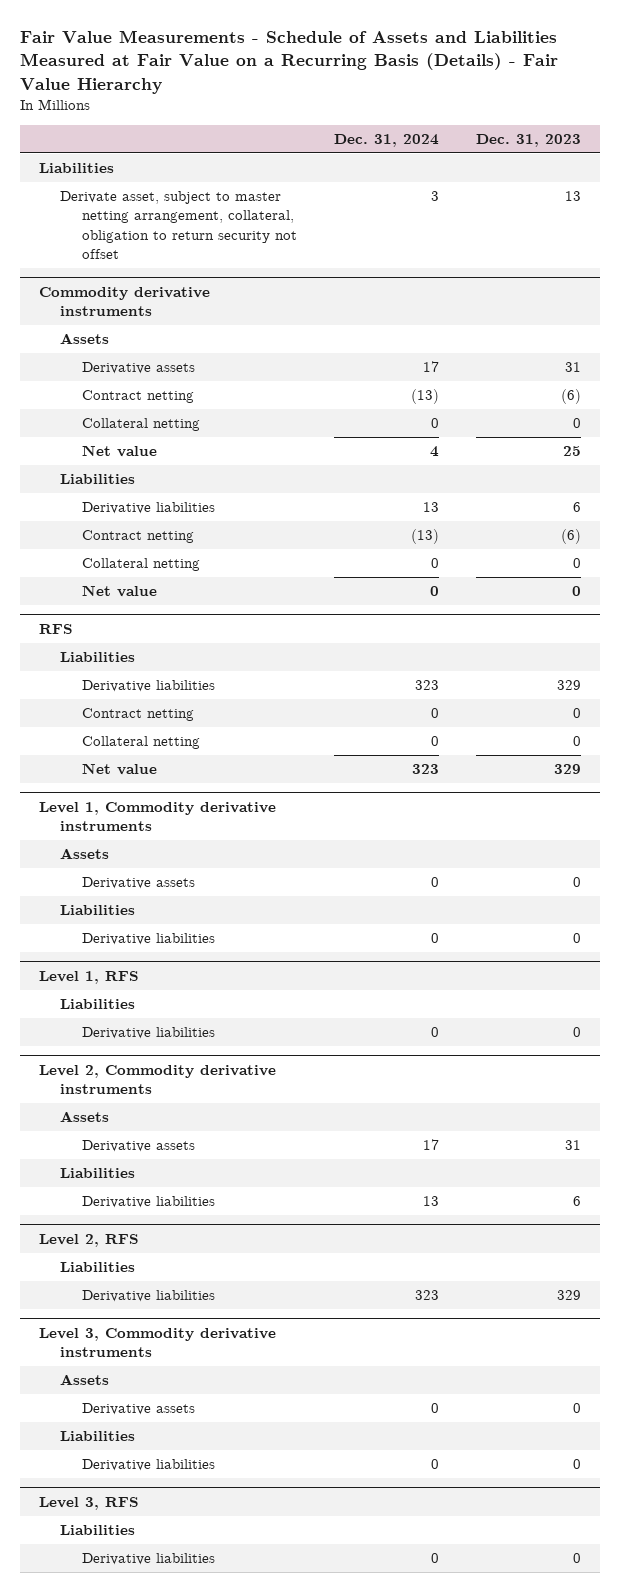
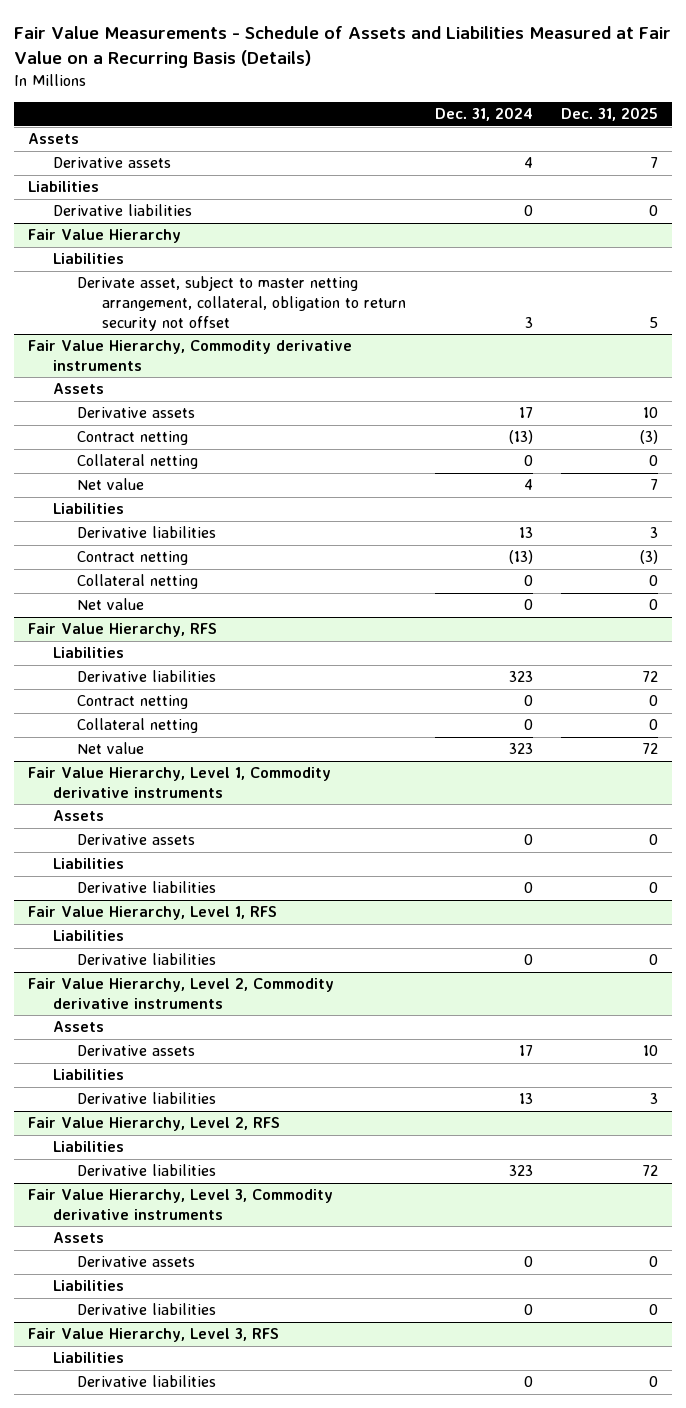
- Fair Value Measurements - Schedule of Assets and Liabilities Measured at Fair Value on a Recurring Basis (Details) - Fair Value Hierarchy
+ Fair Value Measurements - Schedule of Assets and Liabilities Measured at Fair Value on a Recurring Basis (Details)
- | Dec. 31, 2024 | Dec. 31, 2023
+ | Dec. 31, 2024 | Dec. 31, 2025
+ Assets
+ Derivative assets | 4 | 7
+ Derivative liabilities | 0 | 0
+ Fair Value Hierarchy
+ Liabilities
- Commodity derivative instruments
+ Fair Value Hierarchy, Commodity derivative instruments
- RFS
+ Fair Value Hierarchy, RFS
- Level 1, Commodity derivative instruments
+ Fair Value Hierarchy, Level 1, Commodity derivative instruments
- Level 1, RFS
+ Fair Value Hierarchy, Level 1, RFS
- Level 2, Commodity derivative instruments
+ Fair Value Hierarchy, Level 2, Commodity derivative instruments
- Level 2, RFS
+ Fair Value Hierarchy, Level 2, RFS
- Level 3, Commodity derivative instruments
+ Fair Value Hierarchy, Level 3, Commodity derivative instruments
- Level 3, RFS
+ Fair Value Hierarchy, Level 3, RFS

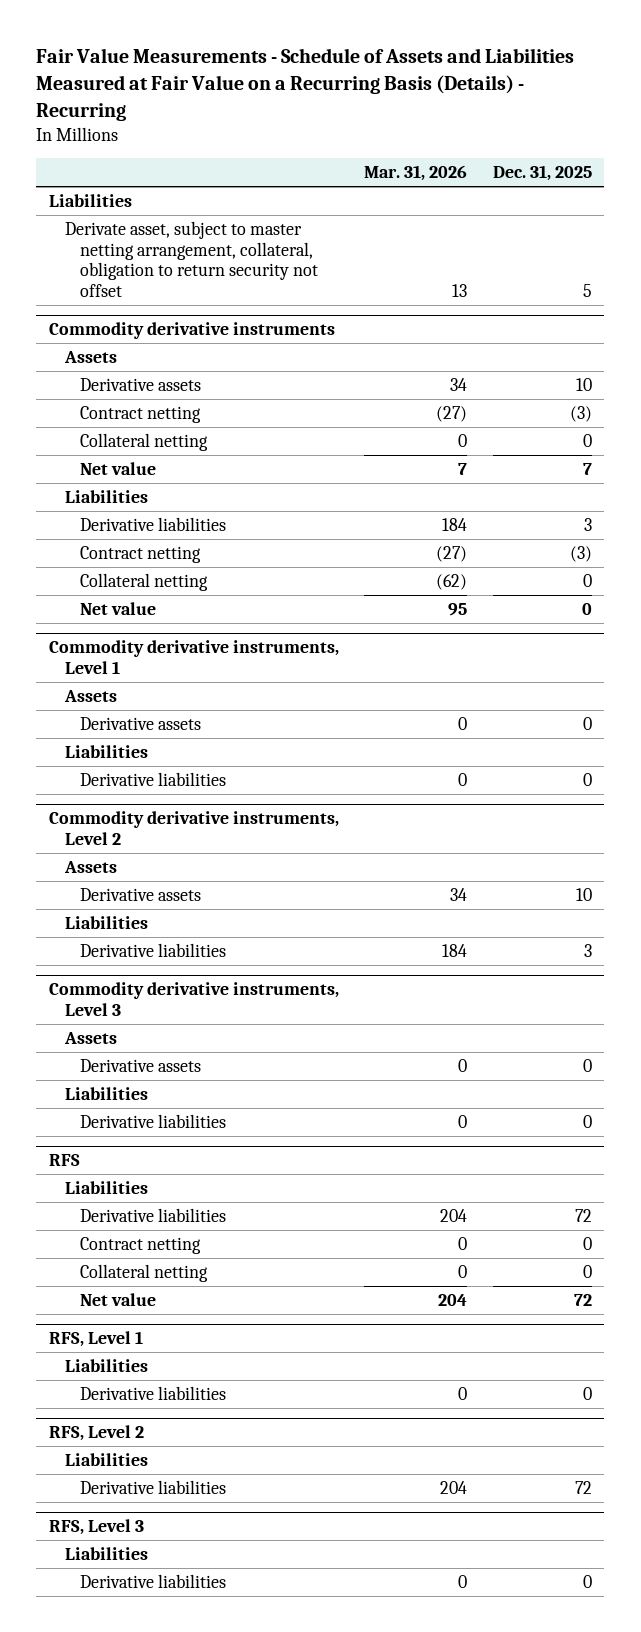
- Fair Value Measurements - Schedule of Assets and Liabilities Measured at Fair Value on a Recurring Basis (Details)
+ Fair Value Measurements - Schedule of Assets and Liabilities Measured at Fair Value on a Recurring Basis (Details) - Recurring
- | Dec. 31, 2024 | Dec. 31, 2025
+ | Mar. 31, 2026 | Dec. 31, 2025
- Assets
- Derivative assets | 4 | 7
- Derivative liabilities | 0 | 0
- Fair Value Hierarchy
- Liabilities
- Fair Value Hierarchy, Commodity derivative instruments
+ Commodity derivative instruments
- Fair Value Hierarchy, RFS
- Liabilities
- Derivative liabilities | 323 | 72
- Contract netting | 0 | 0
- Collateral netting | 0 | 0
- Net value | 323 | 72
- Fair Value Hierarchy, Level 1, Commodity derivative instruments
+ Commodity derivative instruments, Level 1
- Fair Value Hierarchy, Level 1, RFS
- Liabilities
- Derivative liabilities | 0 | 0
- Fair Value Hierarchy, Level 2, Commodity derivative instruments
+ Commodity derivative instruments, Level 2
- Fair Value Hierarchy, Level 2, RFS
- Liabilities
- Derivative liabilities | 323 | 72
- Fair Value Hierarchy, Level 3, Commodity derivative instruments
+ Commodity derivative instruments, Level 3
- Fair Value Hierarchy, Level 3, RFS
+ RFS
+ Derivative liabilities | 204 | 72
+ Contract netting | 0 | 0
+ Collateral netting | 0 | 0
+ Net value | 204 | 72
+ RFS, Level 1
+ Liabilities
+ RFS, Level 2
+ Liabilities
+ Derivative liabilities | 204 | 72
+ RFS, Level 3
+ Liabilities
+ Derivative liabilities | 0 | 0

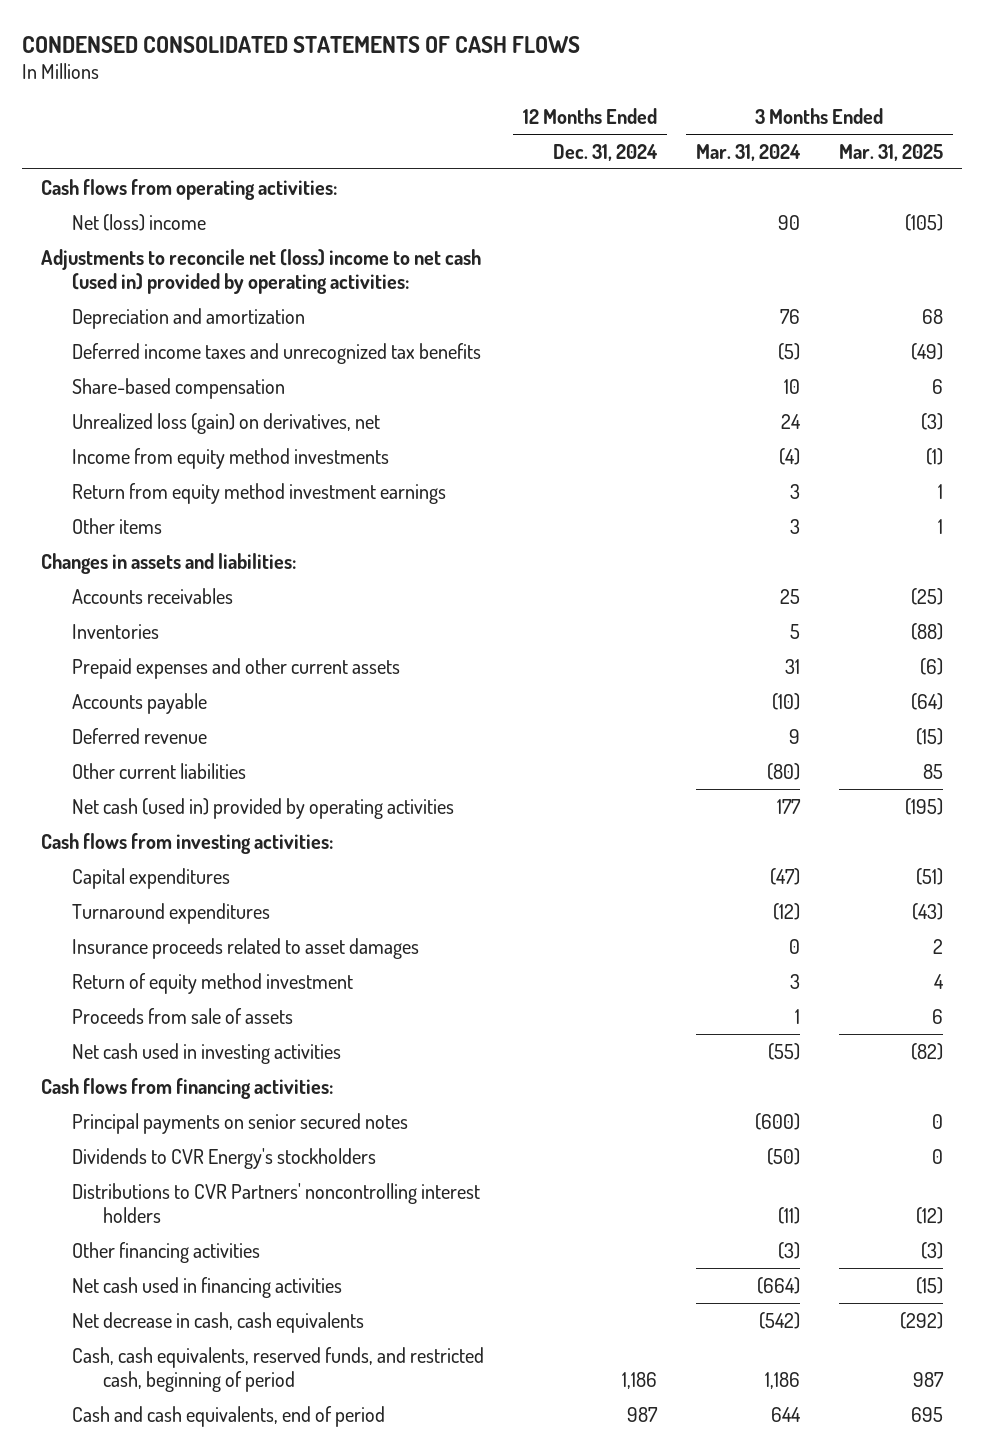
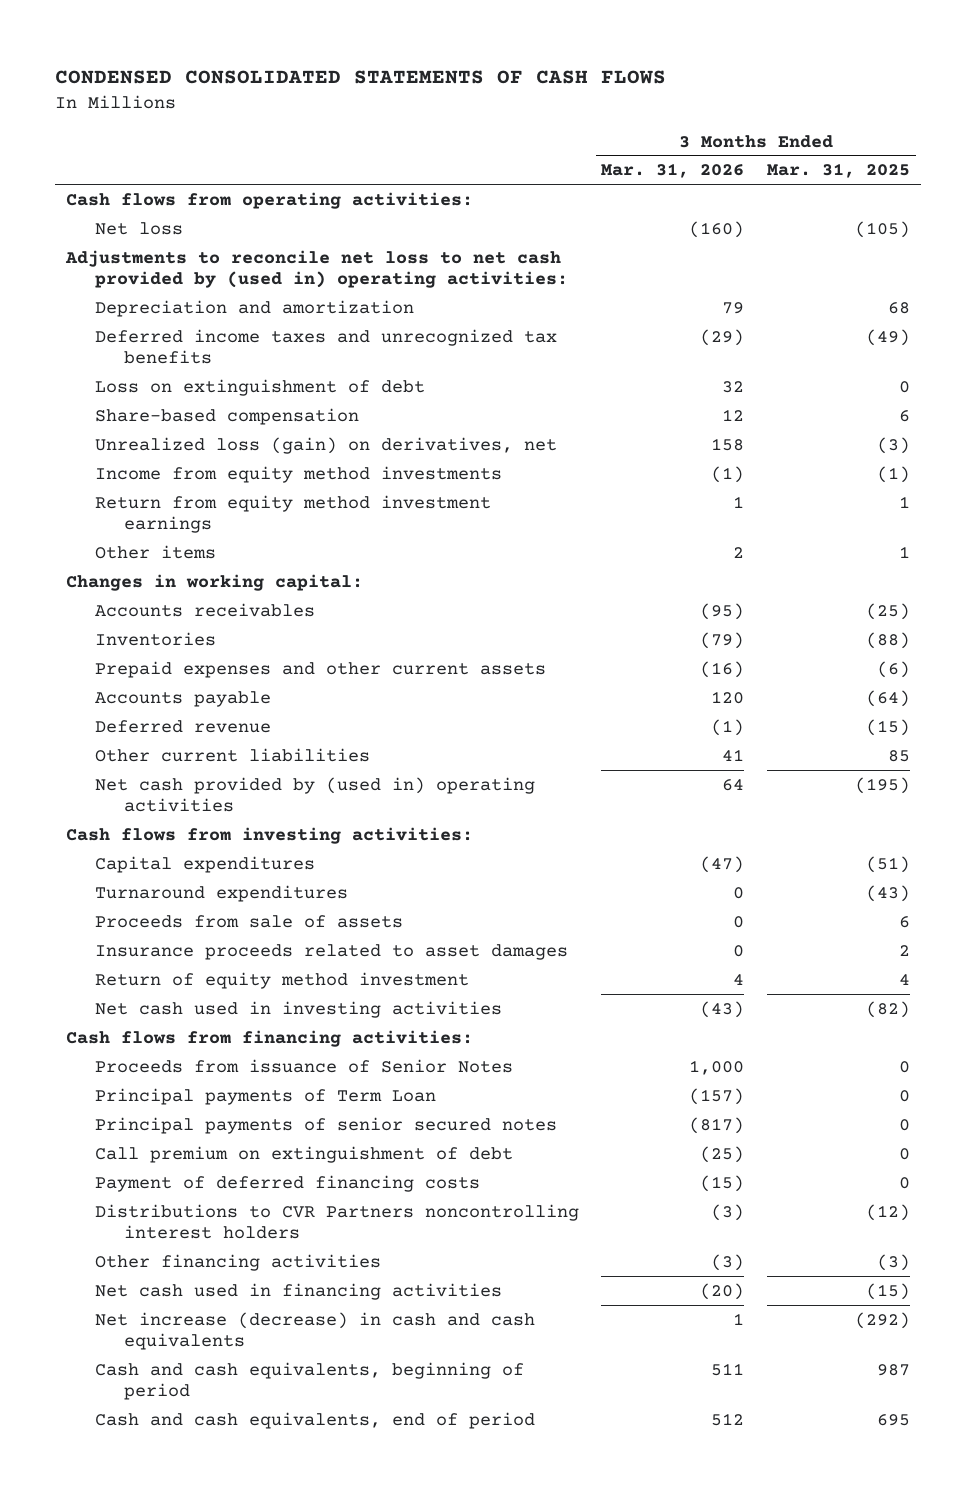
- | 12 Months Ended Dec. 31, 2024 | 3 Months Ended Mar. 31, 2024 | 3 Months Ended Mar. 31, 2025
+ | 3 Months Ended Mar. 31, 2026 | 3 Months Ended Mar. 31, 2025
- Net (loss) income | | 90 | (105)
- Adjustments to reconcile net (loss) income to net cash (used in) provided by operating activities:
+ Net loss | (160) | (105)
+ Adjustments to reconcile net loss to net cash provided by (used in) operating activities:
+ Loss on extinguishment of debt | 32 | 0
- Changes in assets and liabilities:
+ Changes in working capital:
- Net cash (used in) provided by operating activities | | 177 | (195)
+ Net cash provided by (used in) operating activities | 64 | (195)
moved up: Proceeds from sale of assets | 0 | 6
- Principal payments on senior secured notes | | (600) | 0
- Dividends to CVR Energy's stockholders | | (50) | 0
- Distributions to CVR Partners' noncontrolling interest holders | | (11) | (12)
+ Proceeds from issuance of Senior Notes | 1,000 | 0
+ Principal payments of Term Loan | (157) | 0
+ Principal payments of senior secured notes | (817) | 0
+ Call premium on extinguishment of debt | (25) | 0
+ Payment of deferred financing costs | (15) | 0
+ Distributions to CVR Partners noncontrolling interest holders | (3) | (12)
- Net decrease in cash, cash equivalents | | (542) | (292)
- Cash, cash equivalents, reserved funds, and restricted cash, beginning of period | 1,186 | 1,186 | 987
+ Net increase (decrease) in cash and cash equivalents | 1 | (292)
+ Cash and cash equivalents, beginning of period | 511 | 987

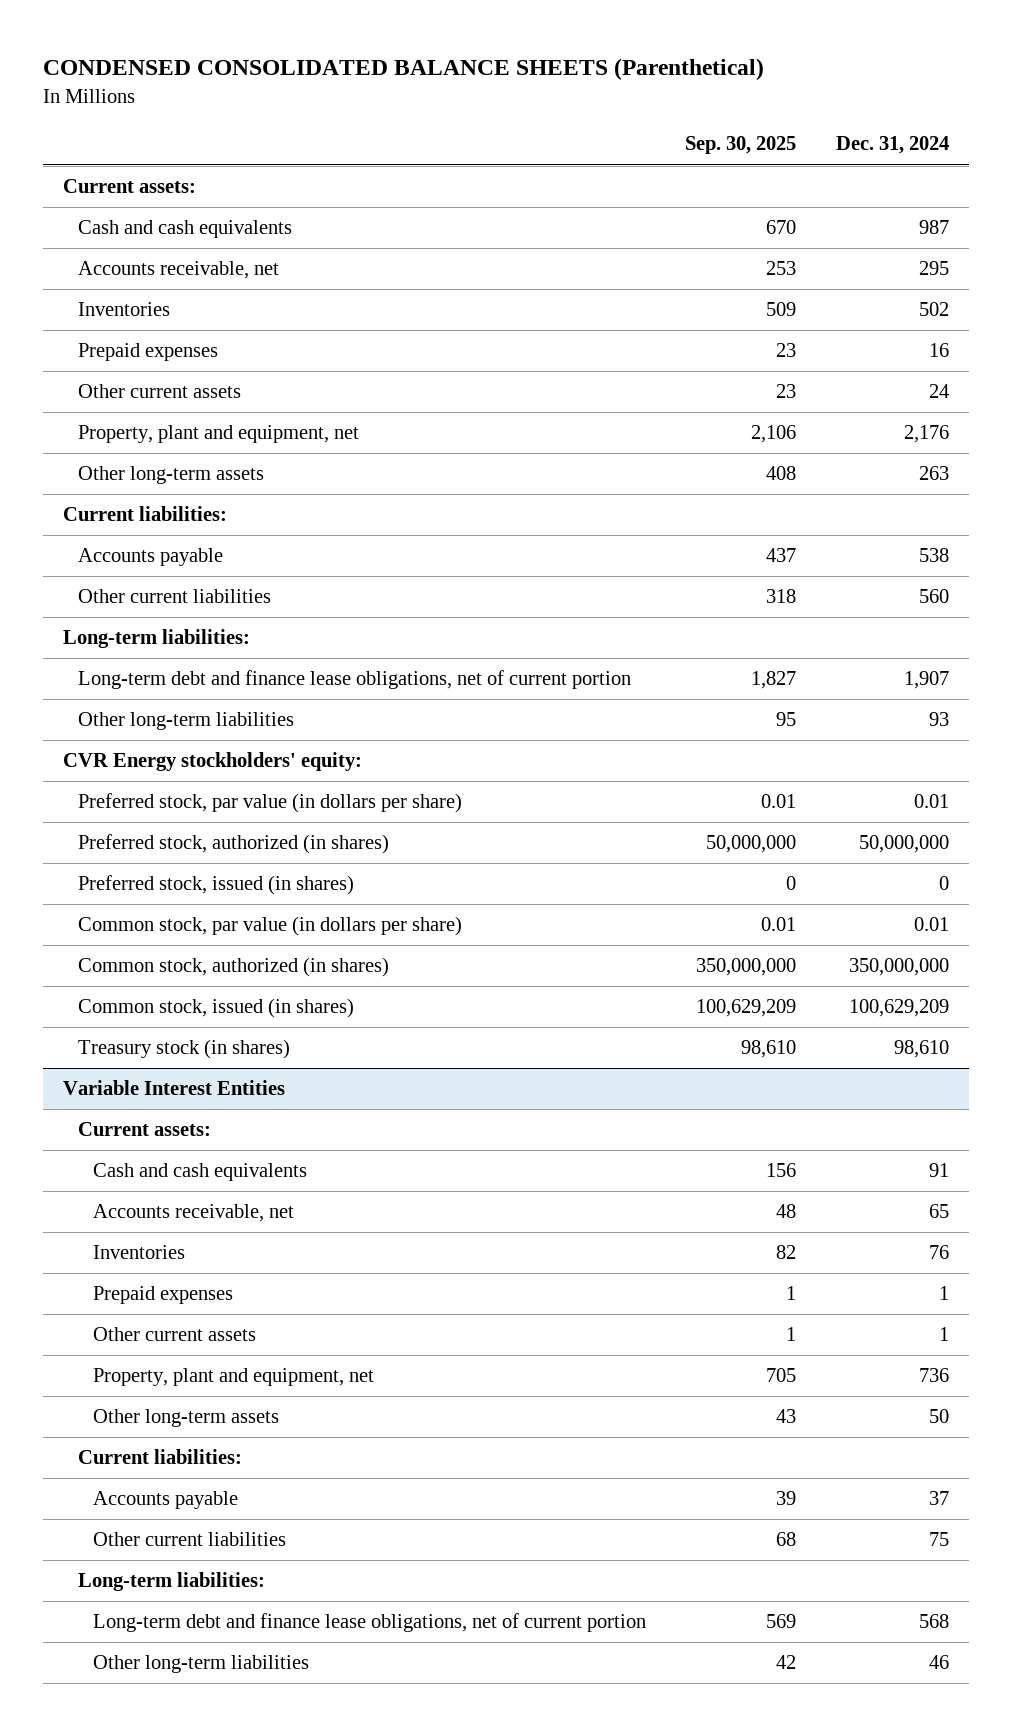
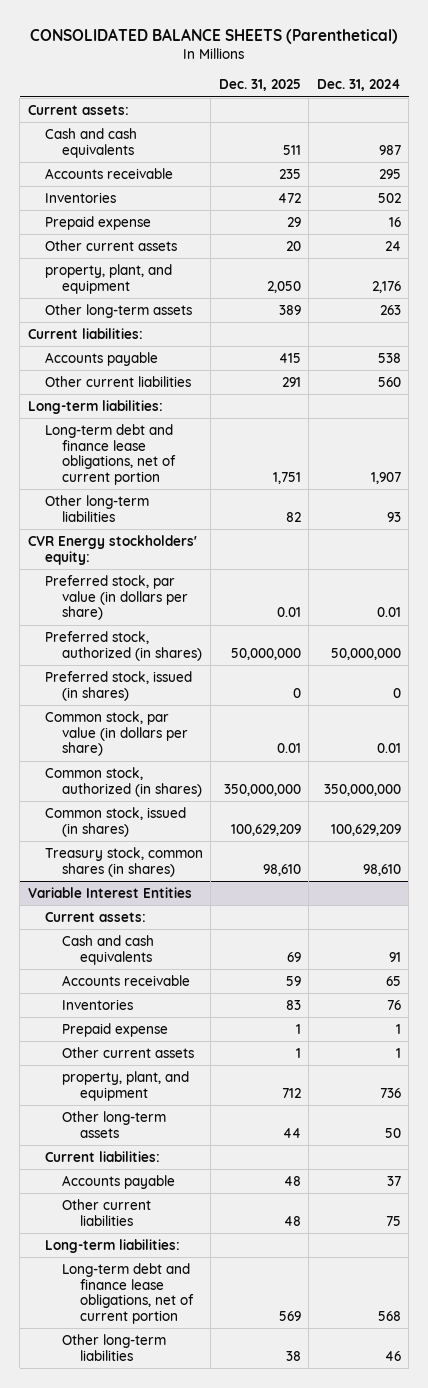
- CONDENSED CONSOLIDATED BALANCE SHEETS (Parenthetical)
+ CONSOLIDATED BALANCE SHEETS (Parenthetical)
- | Sep. 30, 2025 | Dec. 31, 2024
+ | Dec. 31, 2025 | Dec. 31, 2024
- Accounts receivable, net | 253 | 295
+ Accounts receivable | 235 | 295
- Prepaid expenses | 23 | 16
+ Prepaid expense | 29 | 16
- Property, plant and equipment, net | 2,106 | 2,176
+ property, plant, and equipment | 2,050 | 2,176
- Treasury stock (in shares) | 98,610 | 98,610
+ Treasury stock, common shares (in shares) | 98,610 | 98,610
@ Variable Interest Entities
- Accounts receivable, net | 48 | 65
+ Accounts receivable | 59 | 65
- Prepaid expenses | 1 | 1
+ Prepaid expense | 1 | 1
- Property, plant and equipment, net | 705 | 736
+ property, plant, and equipment | 712 | 736

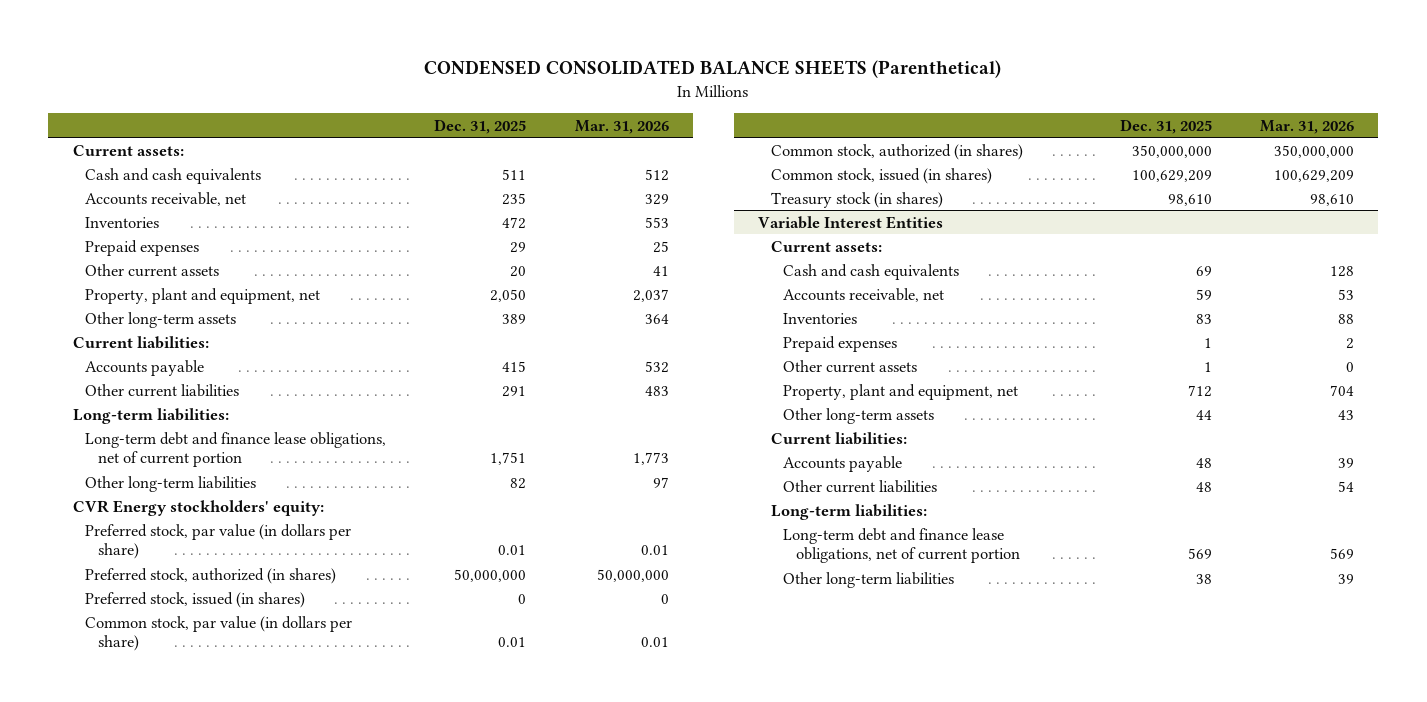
- CONSOLIDATED BALANCE SHEETS (Parenthetical)
+ CONDENSED CONSOLIDATED BALANCE SHEETS (Parenthetical)
- | Dec. 31, 2025 | Dec. 31, 2024
+ | Dec. 31, 2025 | Mar. 31, 2026
- Accounts receivable | 235 | 295
+ Accounts receivable, net | 235 | 329
- Prepaid expense | 29 | 16
+ Prepaid expenses | 29 | 25
- property, plant, and equipment | 2,050 | 2,176
+ Property, plant and equipment, net | 2,050 | 2,037
- Treasury stock, common shares (in shares) | 98,610 | 98,610
+ Treasury stock (in shares) | 98,610 | 98,610
@ Variable Interest Entities
- Accounts receivable | 59 | 65
+ Accounts receivable, net | 59 | 53
- Prepaid expense | 1 | 1
+ Prepaid expenses | 1 | 2
- property, plant, and equipment | 712 | 736
+ Property, plant and equipment, net | 712 | 704

